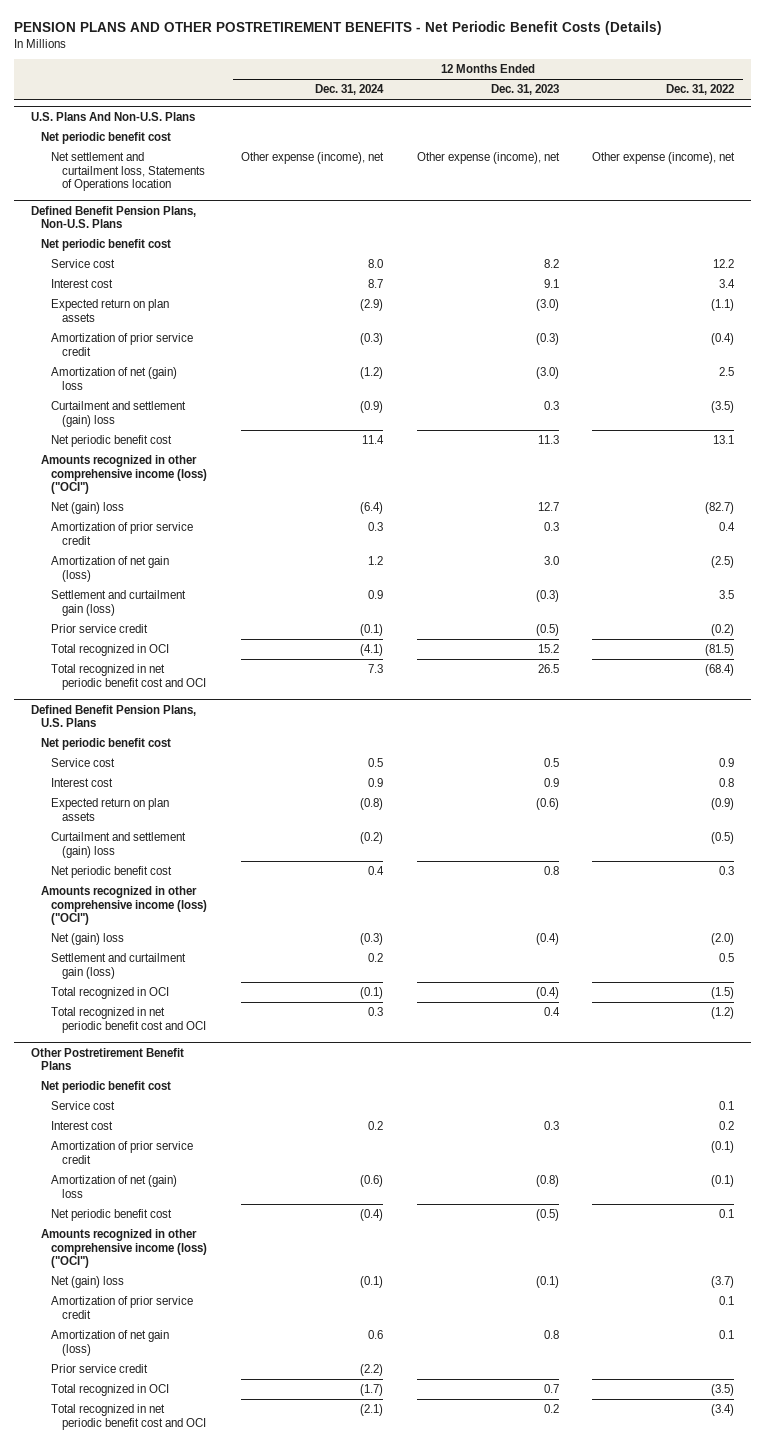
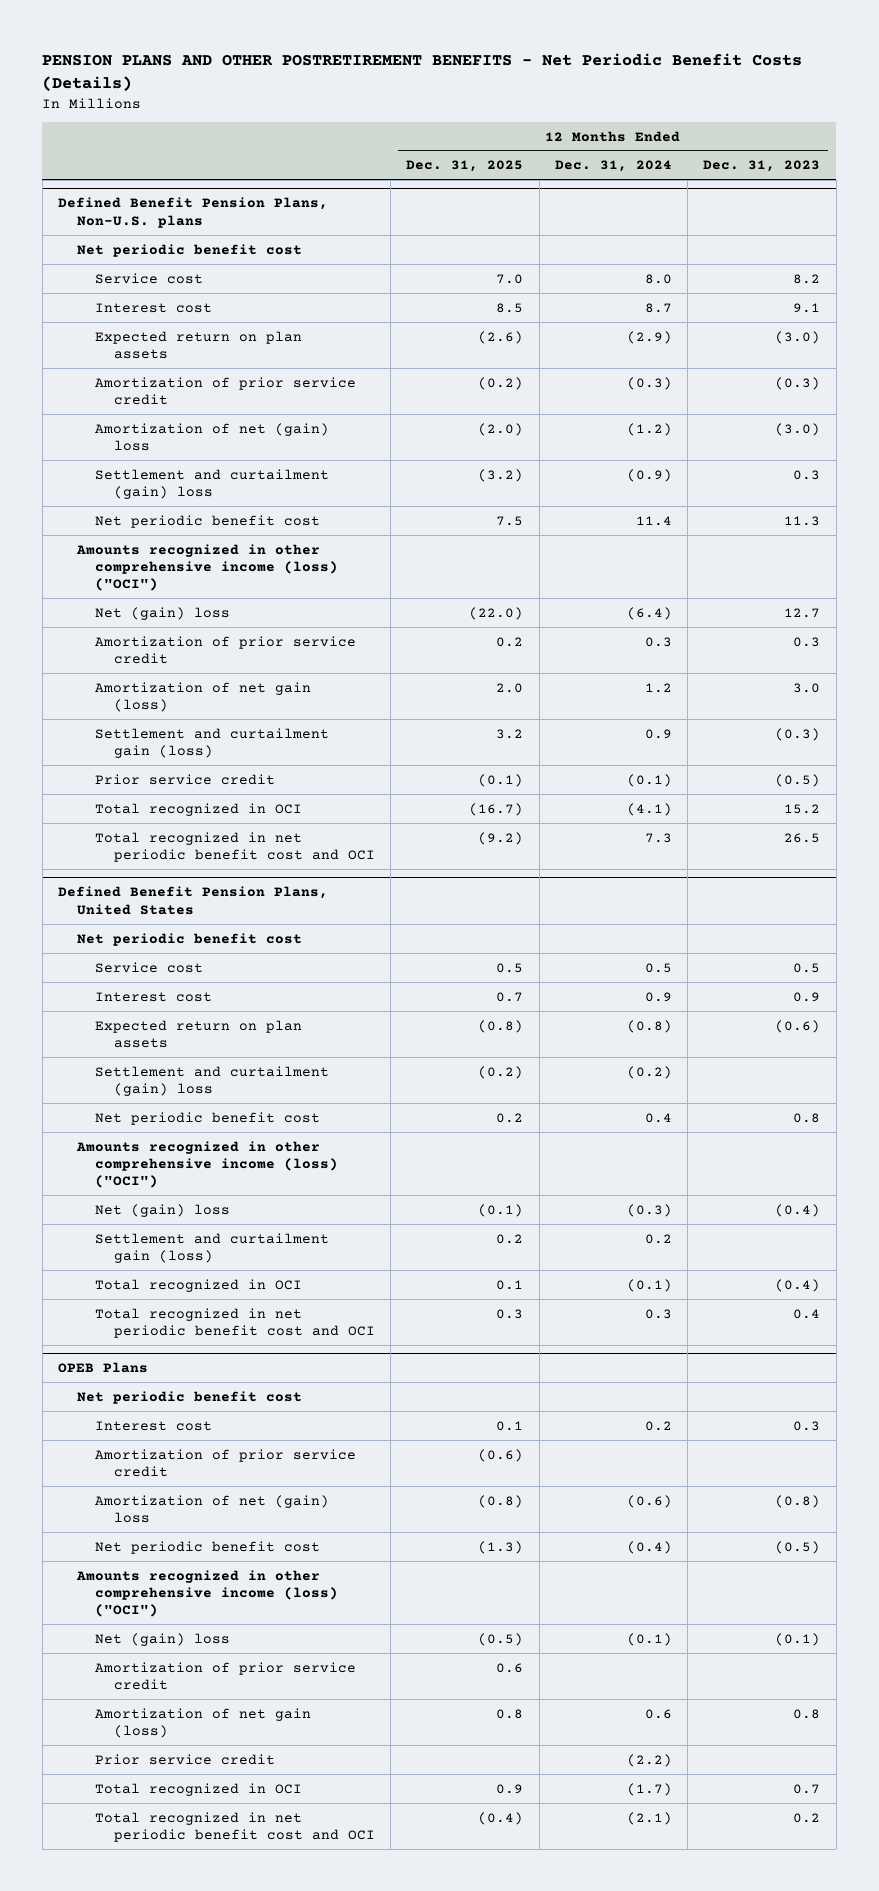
- | 12 Months Ended Dec. 31, 2024 | 12 Months Ended Dec. 31, 2023 | 12 Months Ended Dec. 31, 2022
+ | 12 Months Ended Dec. 31, 2025 | 12 Months Ended Dec. 31, 2024 | 12 Months Ended Dec. 31, 2023
- U.S. Plans And Non-U.S. Plans
- Net periodic benefit cost
- Net settlement and curtailment loss, Statements of Operations location | Other expense (income), net | Other expense (income), net | Other expense (income), net
- Defined Benefit Pension Plans, Non-U.S. Plans
+ Defined Benefit Pension Plans, Non-U.S. plans
- Curtailment and settlement (gain) loss | (0.9) | 0.3 | (3.5)
+ Settlement and curtailment (gain) loss | (3.2) | (0.9) | 0.3
- Defined Benefit Pension Plans, U.S. Plans
+ Defined Benefit Pension Plans, United States
- Curtailment and settlement (gain) loss | (0.2) | | (0.5)
+ Settlement and curtailment (gain) loss | (0.2) | (0.2) |
- Other Postretirement Benefit Plans
+ OPEB Plans
- Service cost | | | 0.1

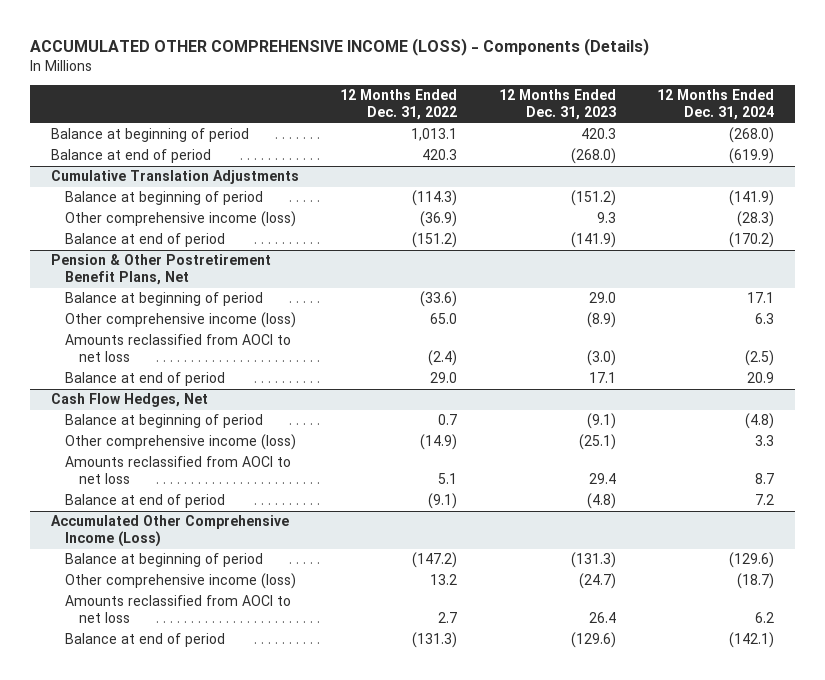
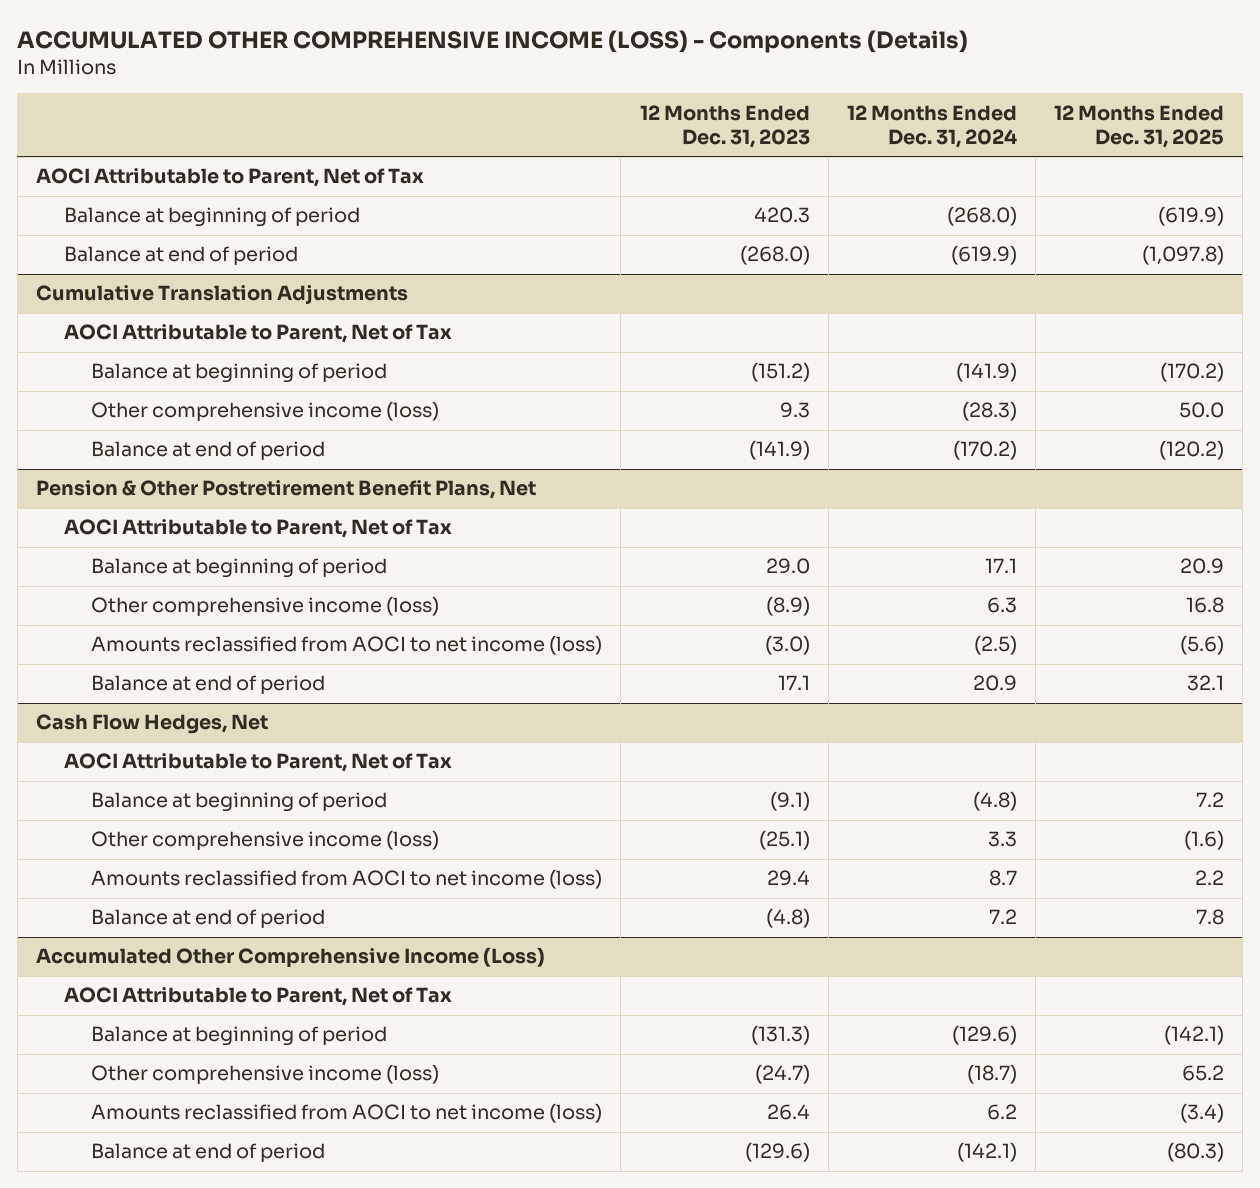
- | 12 Months Ended Dec. 31, 2022 | 12 Months Ended Dec. 31, 2023 | 12 Months Ended Dec. 31, 2024
+ | 12 Months Ended Dec. 31, 2023 | 12 Months Ended Dec. 31, 2024 | 12 Months Ended Dec. 31, 2025
+ AOCI Attributable to Parent, Net of Tax
@ Cumulative Translation Adjustments
+ AOCI Attributable to Parent, Net of Tax
@ Pension & Other Postretirement Benefit Plans, Net
+ AOCI Attributable to Parent, Net of Tax
- Amounts reclassified from AOCI to net loss | (2.4) | (3.0) | (2.5)
+ Amounts reclassified from AOCI to net income (loss) | (3.0) | (2.5) | (5.6)
@ Cash Flow Hedges, Net
+ AOCI Attributable to Parent, Net of Tax
- Amounts reclassified from AOCI to net loss | 5.1 | 29.4 | 8.7
+ Amounts reclassified from AOCI to net income (loss) | 29.4 | 8.7 | 2.2
@ Accumulated Other Comprehensive Income (Loss)
+ AOCI Attributable to Parent, Net of Tax
- Amounts reclassified from AOCI to net loss | 2.7 | 26.4 | 6.2
+ Amounts reclassified from AOCI to net income (loss) | 26.4 | 6.2 | (3.4)

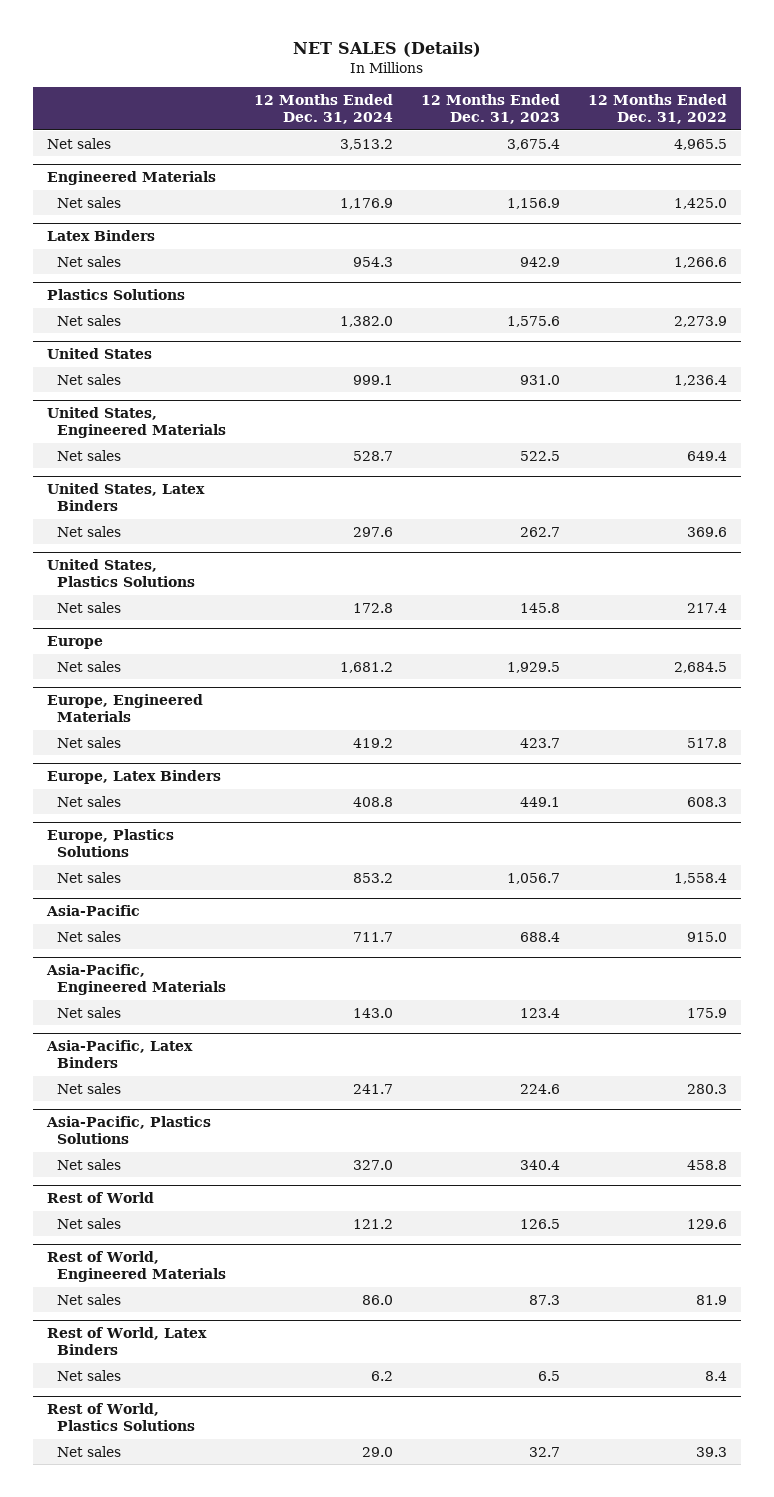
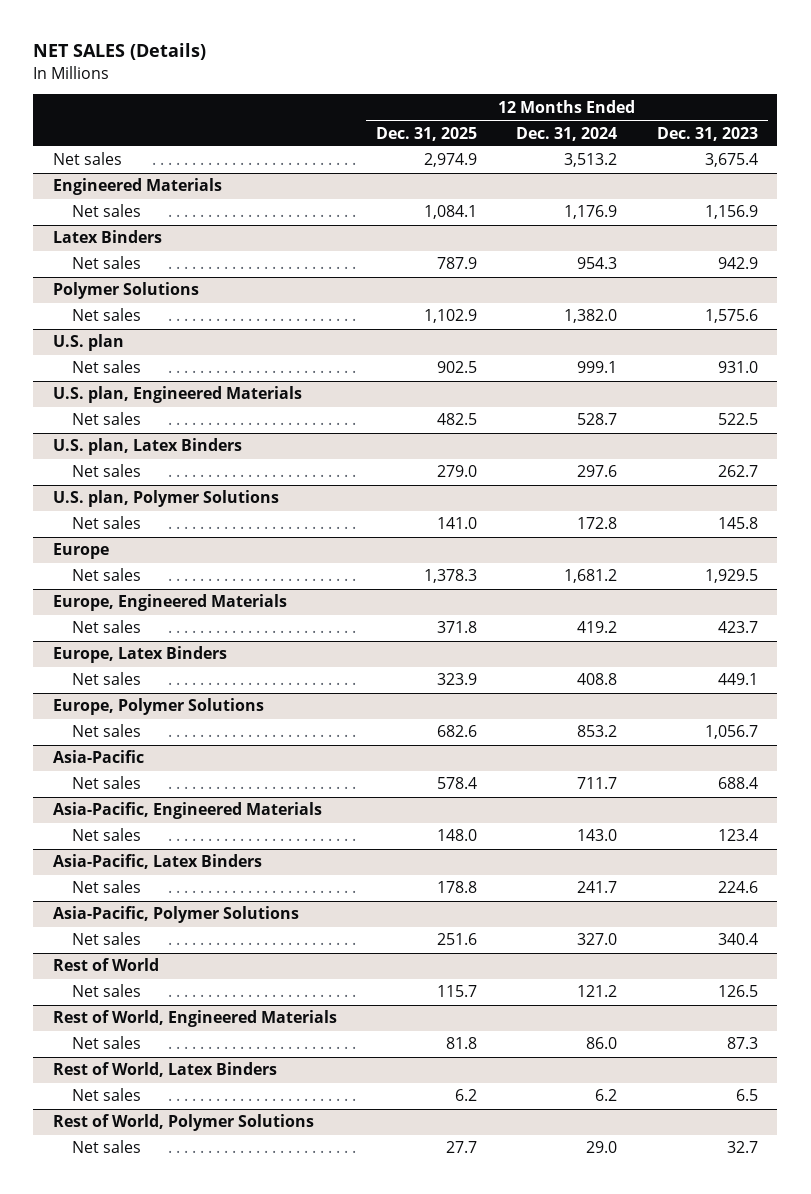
- | 12 Months Ended Dec. 31, 2024 | 12 Months Ended Dec. 31, 2023 | 12 Months Ended Dec. 31, 2022
+ | 12 Months Ended Dec. 31, 2025 | 12 Months Ended Dec. 31, 2024 | 12 Months Ended Dec. 31, 2023
- Plastics Solutions
+ Polymer Solutions
- United States
+ U.S. plan
- United States, Engineered Materials
+ U.S. plan, Engineered Materials
- United States, Latex Binders
+ U.S. plan, Latex Binders
- United States, Plastics Solutions
+ U.S. plan, Polymer Solutions
- Europe, Plastics Solutions
+ Europe, Polymer Solutions
- Asia-Pacific, Plastics Solutions
+ Asia-Pacific, Polymer Solutions
- Rest of World, Plastics Solutions
+ Rest of World, Polymer Solutions

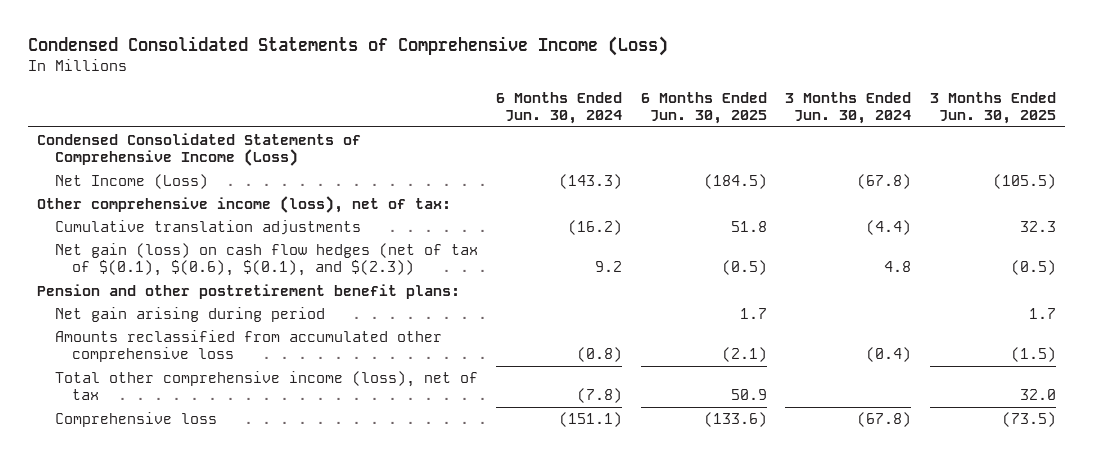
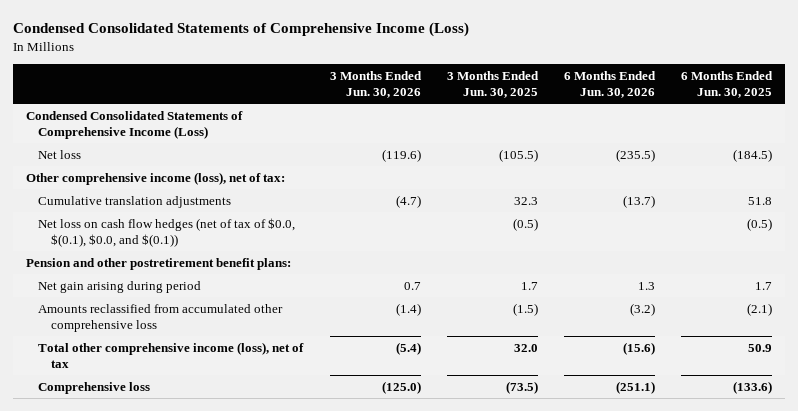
- | 6 Months Ended Jun. 30, 2024 | 6 Months Ended Jun. 30, 2025 | 3 Months Ended Jun. 30, 2024 | 3 Months Ended Jun. 30, 2025
+ | 3 Months Ended Jun. 30, 2026 | 3 Months Ended Jun. 30, 2025 | 6 Months Ended Jun. 30, 2026 | 6 Months Ended Jun. 30, 2025
- Net Income (Loss) | (143.3) | (184.5) | (67.8) | (105.5)
+ Net loss | (119.6) | (105.5) | (235.5) | (184.5)
- Net gain (loss) on cash flow hedges (net of tax of $(0.1), $(0.6), $(0.1), and $(2.3)) | 9.2 | (0.5) | 4.8 | (0.5)
+ Net loss on cash flow hedges (net of tax of $0.0, $(0.1), $0.0, and $(0.1)) | | (0.5) | | (0.5)

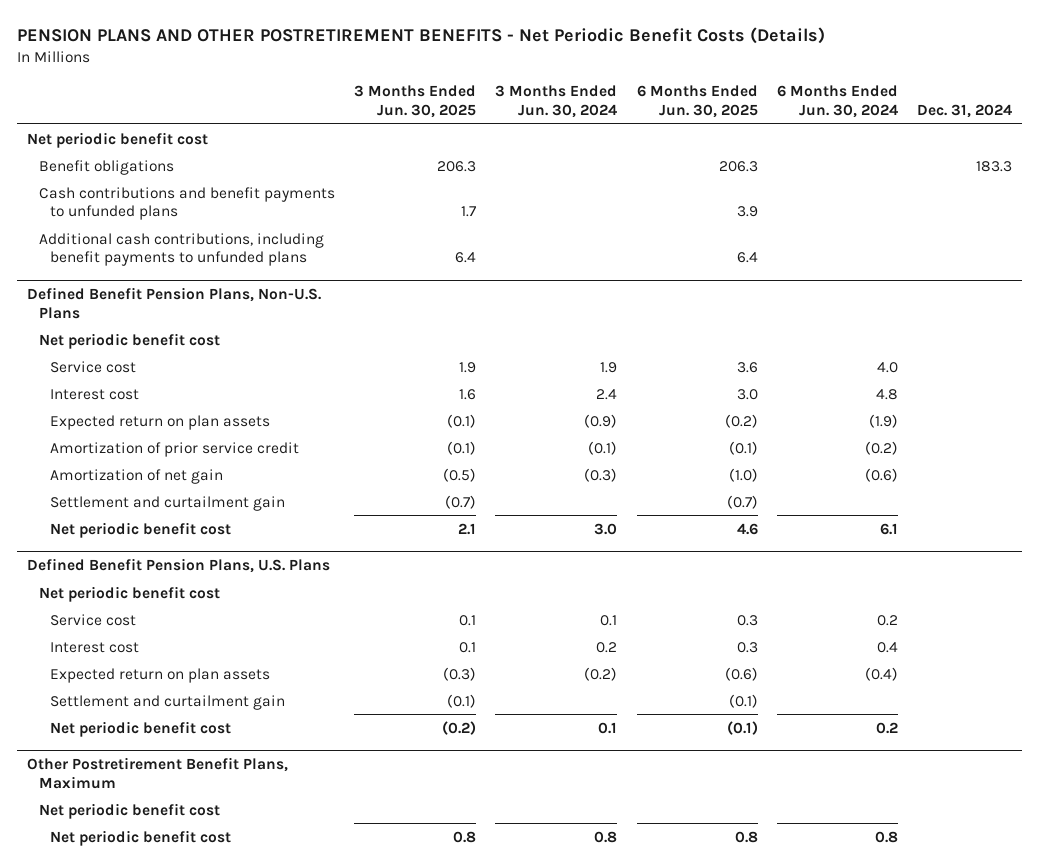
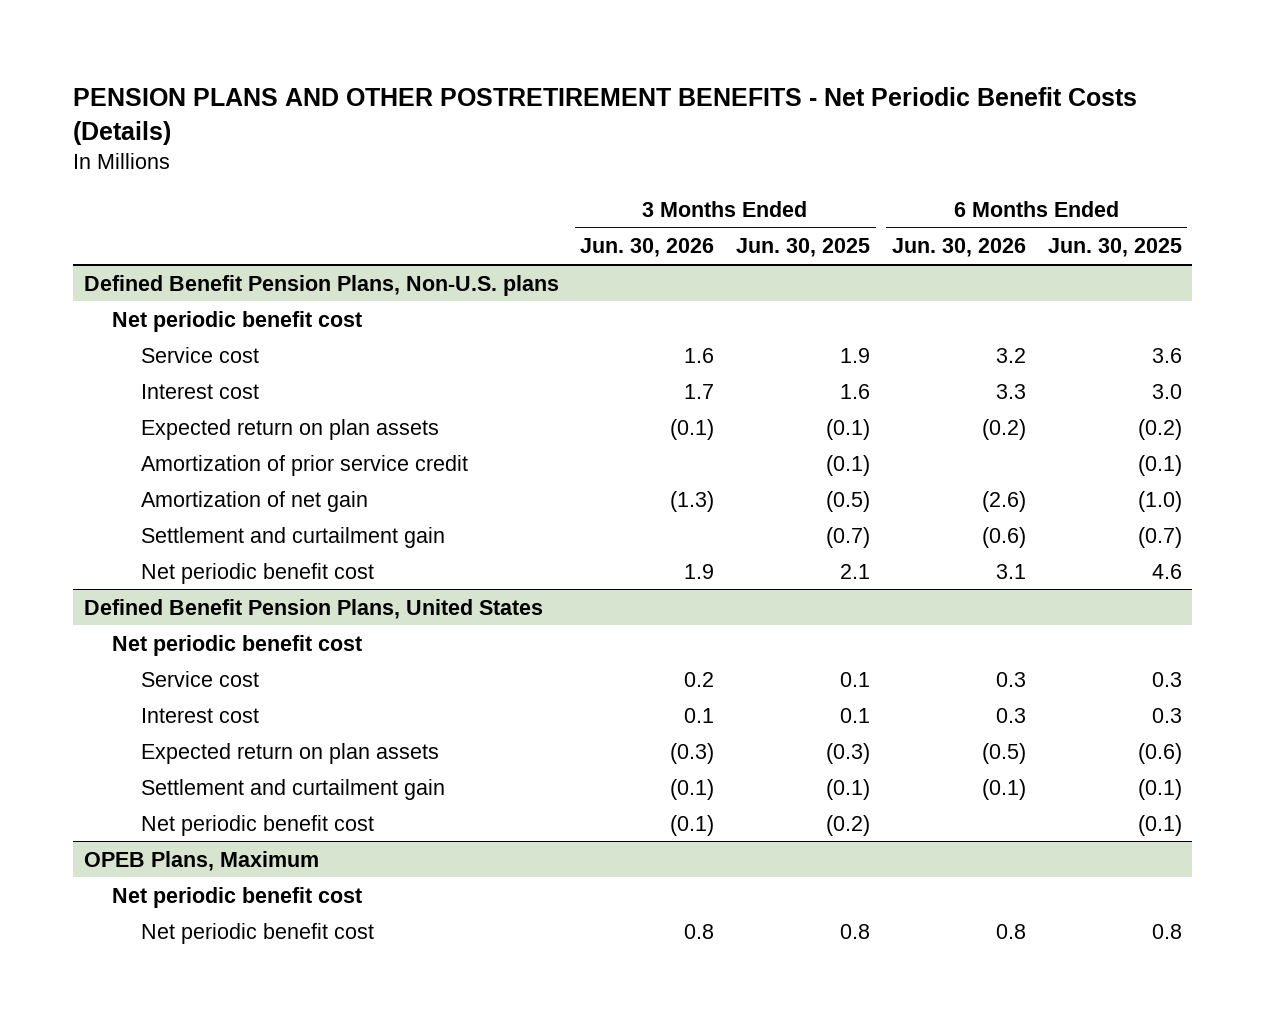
- | 3 Months Ended Jun. 30, 2025 | 3 Months Ended Jun. 30, 2024 | 6 Months Ended Jun. 30, 2025 | 6 Months Ended Jun. 30, 2024 | Dec. 31, 2024
+ | 3 Months Ended Jun. 30, 2026 | 3 Months Ended Jun. 30, 2025 | 6 Months Ended Jun. 30, 2026 | 6 Months Ended Jun. 30, 2025
- Net periodic benefit cost
- Benefit obligations | 206.3 | | 206.3 | | 183.3
- Cash contributions and benefit payments to unfunded plans | 1.7 | | 3.9 | |
- Additional cash contributions, including benefit payments to unfunded plans | 6.4 | | 6.4 | |
- Defined Benefit Pension Plans, Non-U.S. Plans
+ Defined Benefit Pension Plans, Non-U.S. plans
- Defined Benefit Pension Plans, U.S. Plans
+ Defined Benefit Pension Plans, United States
- Other Postretirement Benefit Plans, Maximum
+ OPEB Plans, Maximum

